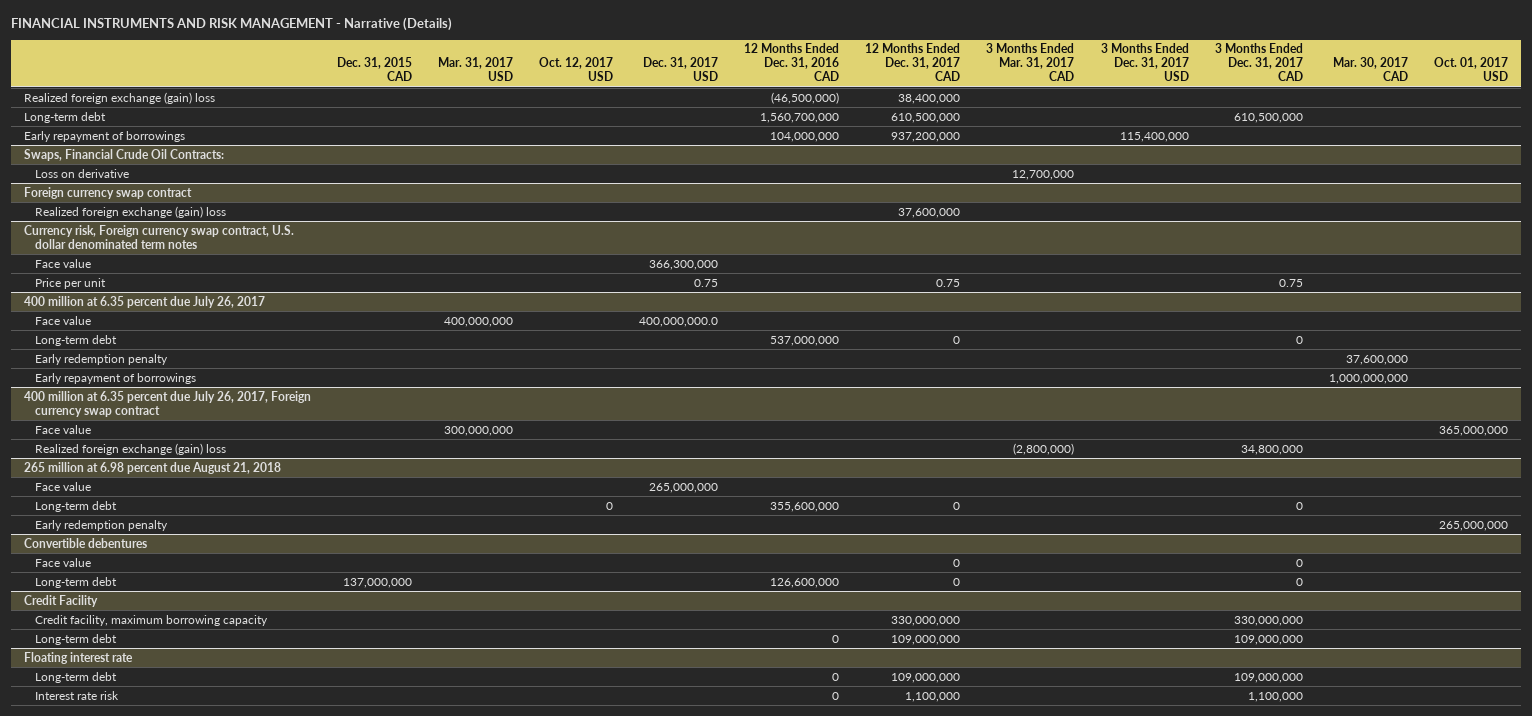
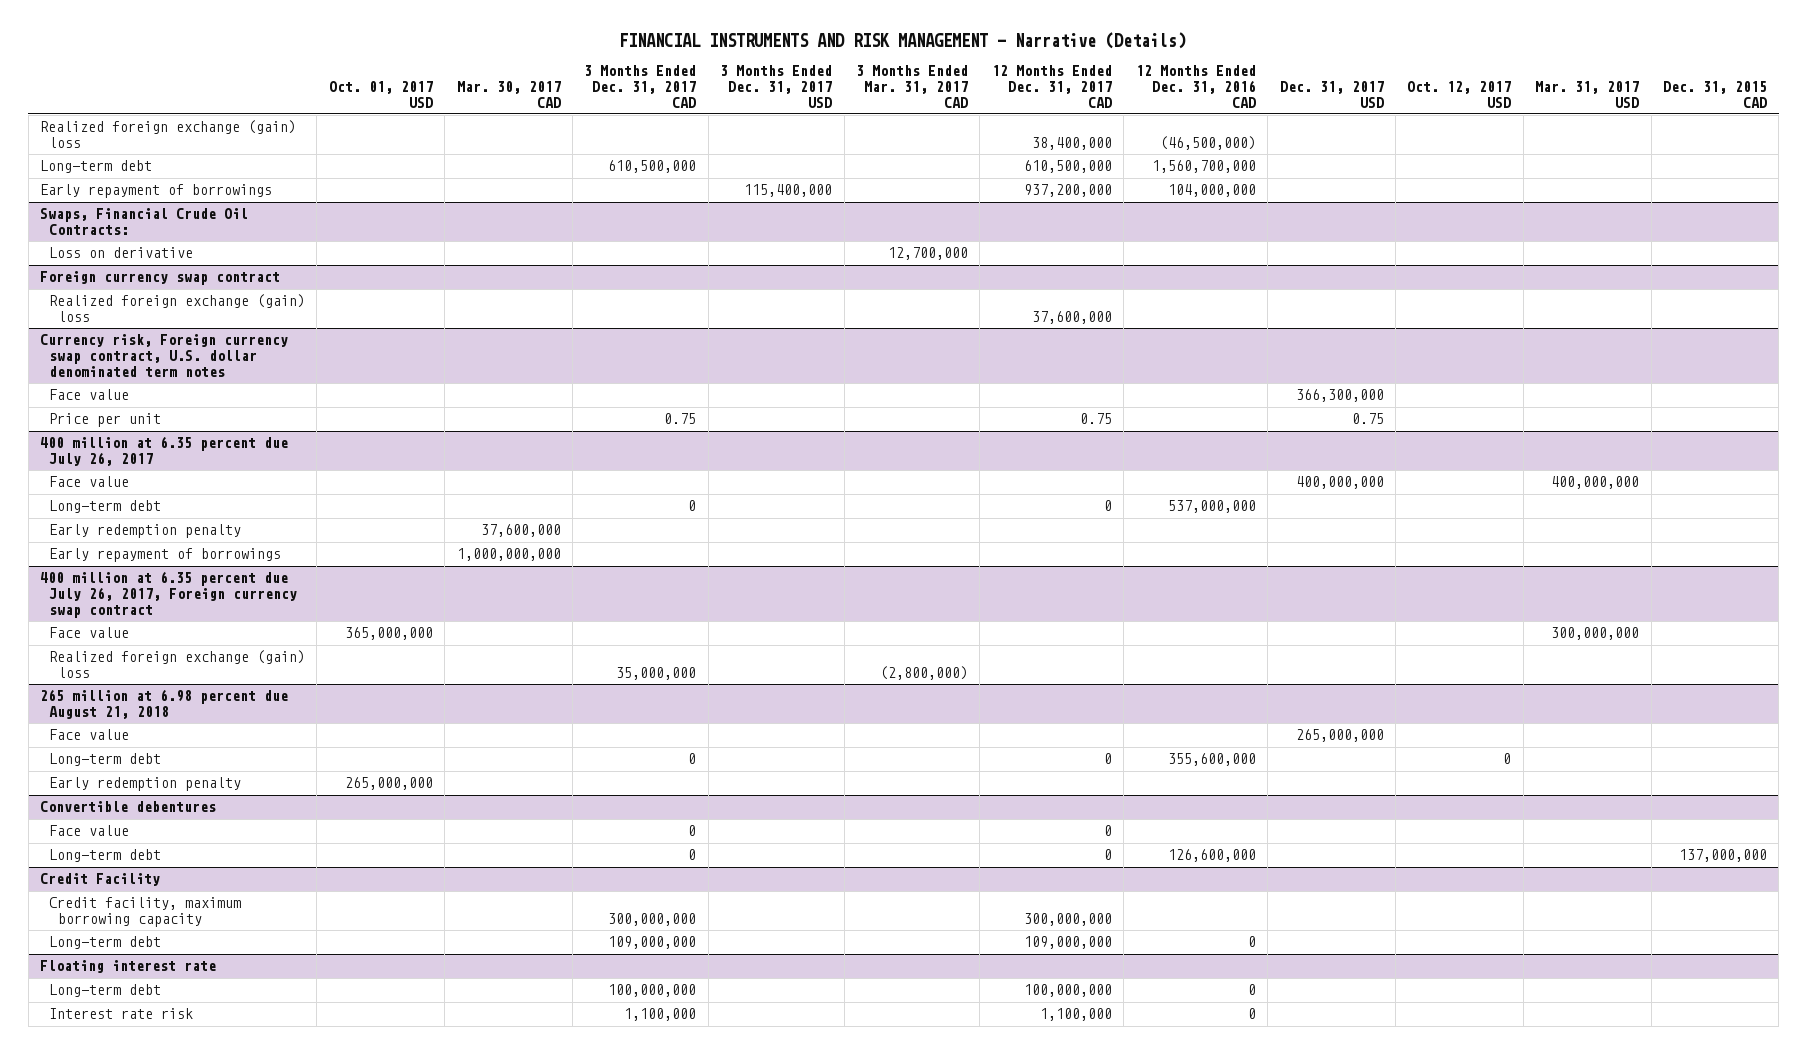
- | Dec. 31, 2015 CAD | Mar. 31, 2017 USD | Oct. 12, 2017 USD | Dec. 31, 2017 USD | 12 Months Ended Dec. 31, 2016 CAD | 12 Months Ended Dec. 31, 2017 CAD | 3 Months Ended Mar. 31, 2017 CAD | 3 Months Ended Dec. 31, 2017 USD | 3 Months Ended Dec. 31, 2017 CAD | Mar. 30, 2017 CAD | Oct. 01, 2017 USD
+ | Oct. 01, 2017 USD | Mar. 30, 2017 CAD | 3 Months Ended Dec. 31, 2017 CAD | 3 Months Ended Dec. 31, 2017 USD | 3 Months Ended Mar. 31, 2017 CAD | 12 Months Ended Dec. 31, 2017 CAD | 12 Months Ended Dec. 31, 2016 CAD | Dec. 31, 2017 USD | Oct. 12, 2017 USD | Mar. 31, 2017 USD | Dec. 31, 2015 CAD
@ 400 million at 6.35 percent due July 26, 2017
- Face value | | 400,000,000 | | 400,000,000.0 | | | | | | |
+ Face value | | | | | | | | 400,000,000 | | 400,000,000 |
@ 400 million at 6.35 percent due July 26, 2017, Foreign currency swap contract
- Realized foreign exchange (gain) loss | | | | | | | (2,800,000) | | 34,800,000 | |
+ Realized foreign exchange (gain) loss | | | 35,000,000 | | (2,800,000) | | | | | |
@ Credit Facility
- Credit facility, maximum borrowing capacity | | | | | | 330,000,000 | | | 330,000,000 | |
+ Credit facility, maximum borrowing capacity | | | 300,000,000 | | | 300,000,000 | | | | |
@ Floating interest rate
- Long-term debt | | | | | 0 | 109,000,000 | | | 109,000,000 | |
+ Long-term debt | | | 100,000,000 | | | 100,000,000 | 0 | | | |

